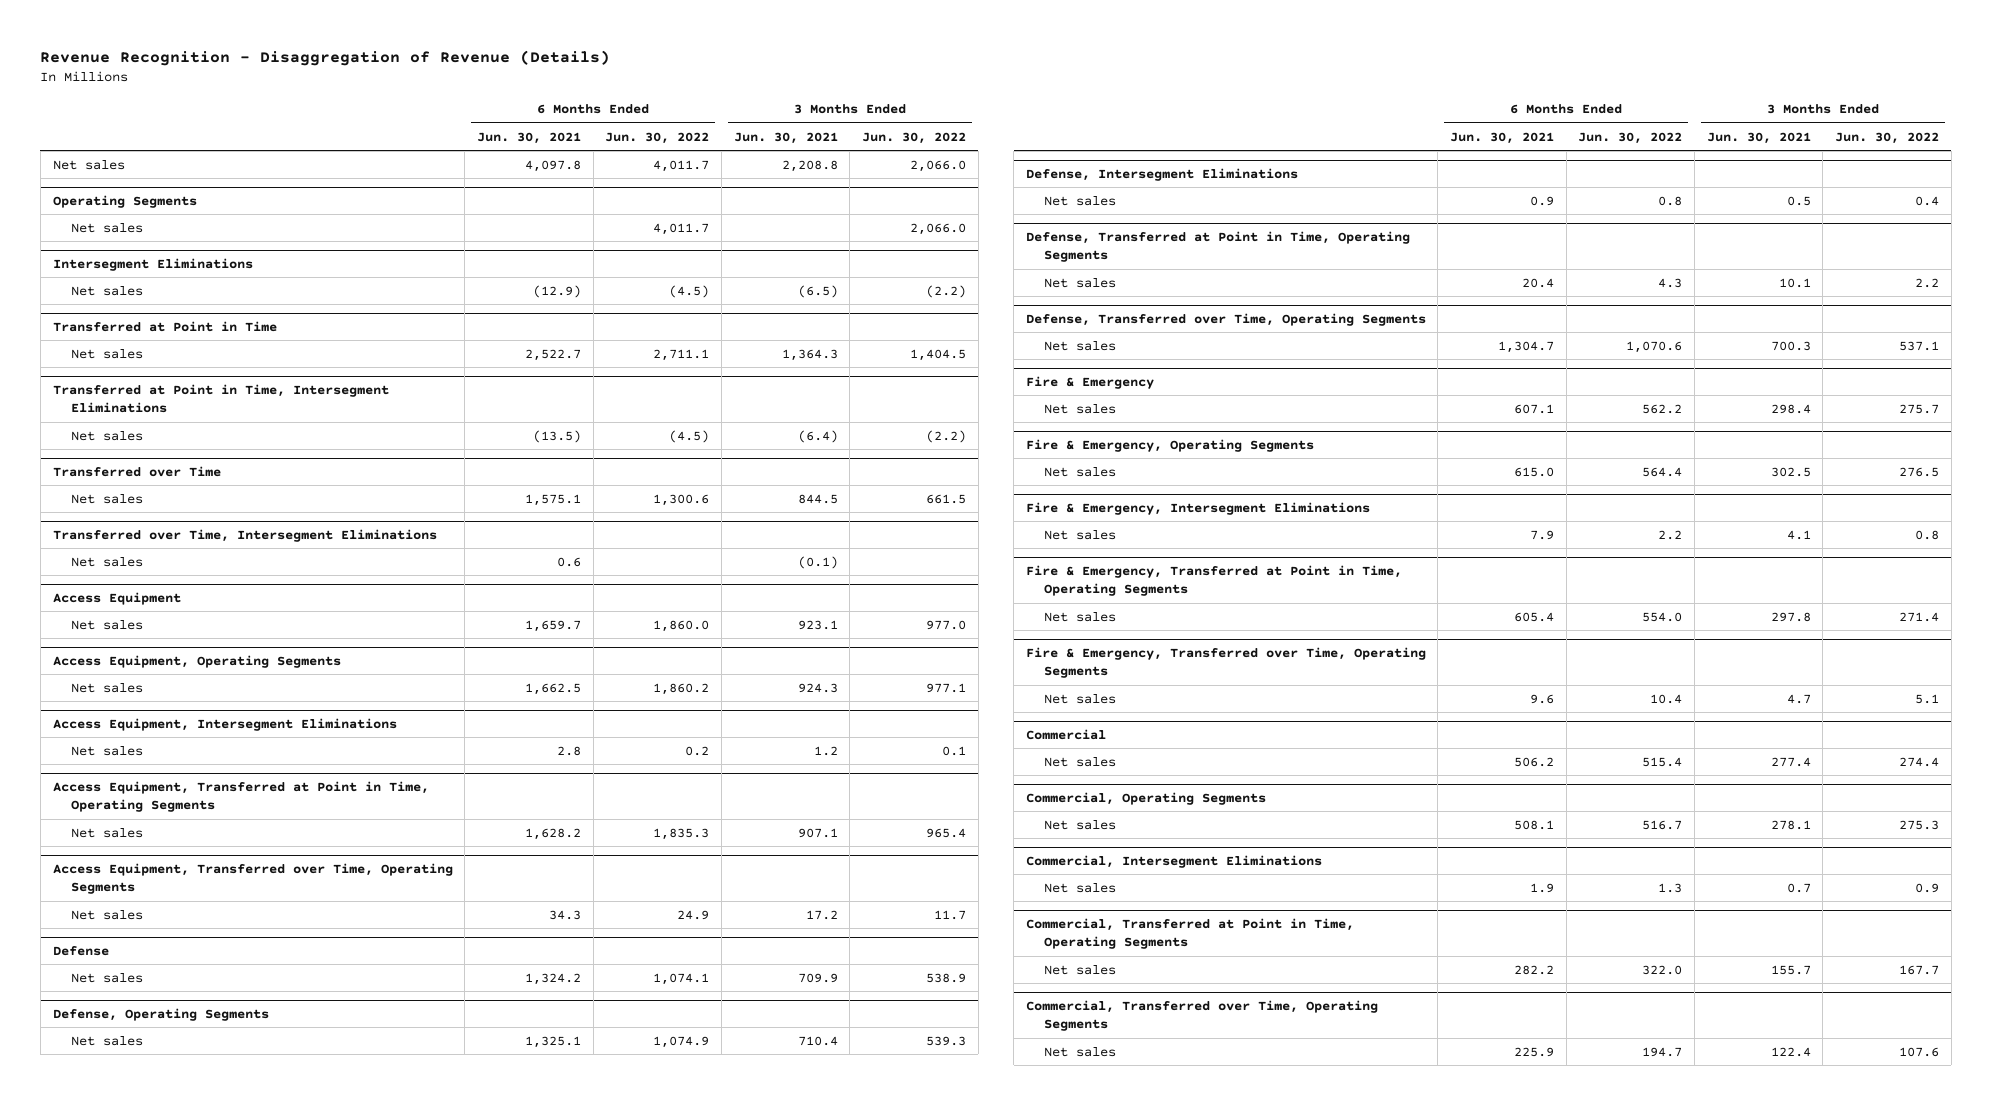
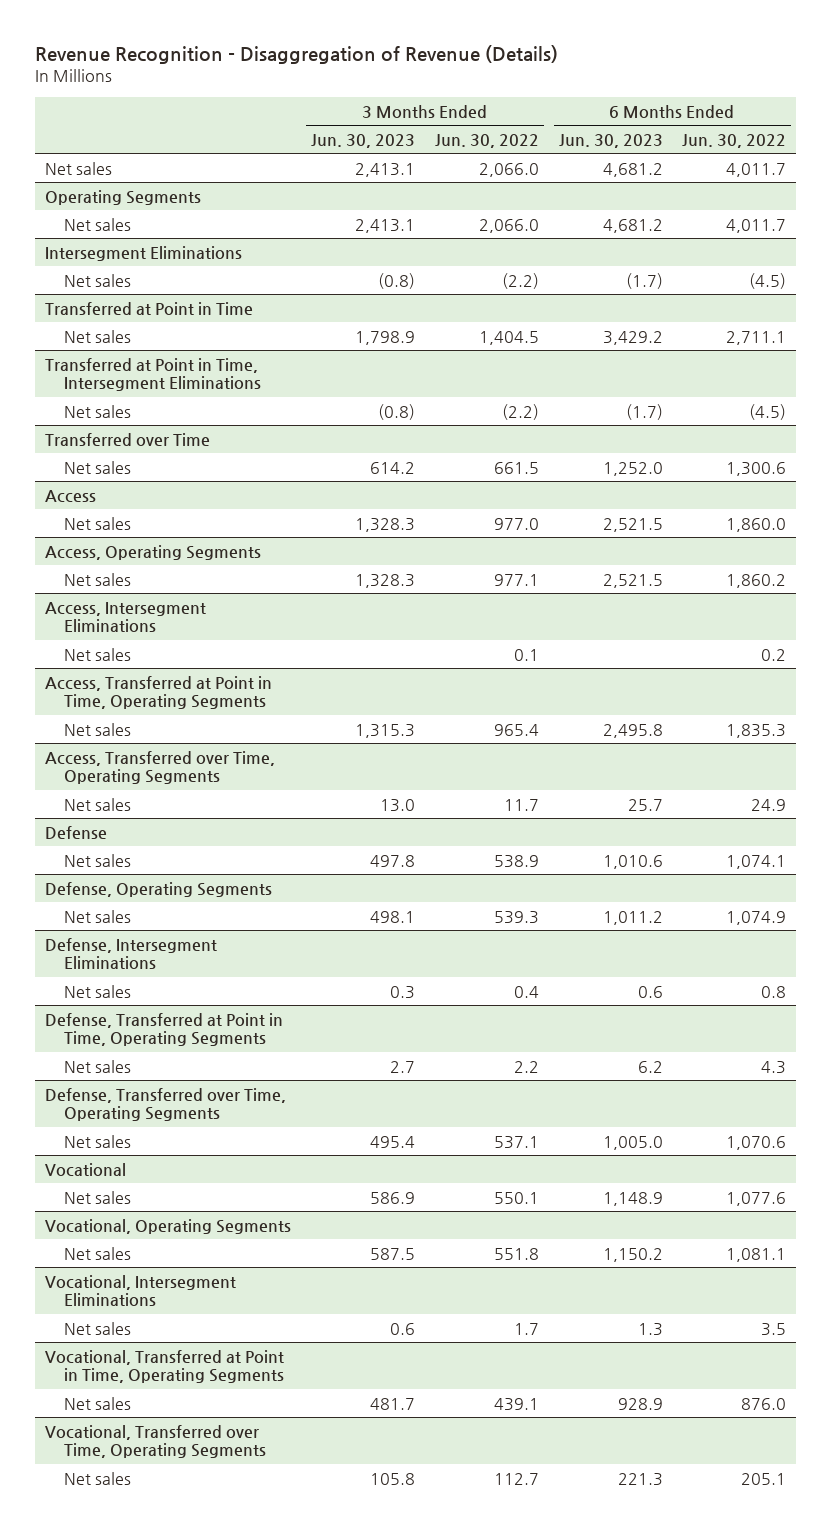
- | 6 Months Ended Jun. 30, 2021 | 6 Months Ended Jun. 30, 2022 | 3 Months Ended Jun. 30, 2021 | 3 Months Ended Jun. 30, 2022
+ | 3 Months Ended Jun. 30, 2023 | 3 Months Ended Jun. 30, 2022 | 6 Months Ended Jun. 30, 2023 | 6 Months Ended Jun. 30, 2022
- Transferred over Time, Intersegment Eliminations
- Net sales | 0.6 | | (0.1) |
- Access Equipment
+ Access
- Access Equipment, Operating Segments
+ Access, Operating Segments
- Access Equipment, Intersegment Eliminations
+ Access, Intersegment Eliminations
- Access Equipment, Transferred at Point in Time, Operating Segments
+ Access, Transferred at Point in Time, Operating Segments
- Access Equipment, Transferred over Time, Operating Segments
+ Access, Transferred over Time, Operating Segments
- Fire & Emergency
- Net sales | 607.1 | 562.2 | 298.4 | 275.7
- Fire & Emergency, Operating Segments
- Net sales | 615.0 | 564.4 | 302.5 | 276.5
- Fire & Emergency, Intersegment Eliminations
- Net sales | 7.9 | 2.2 | 4.1 | 0.8
- Fire & Emergency, Transferred at Point in Time, Operating Segments
- Net sales | 605.4 | 554.0 | 297.8 | 271.4
- Fire & Emergency, Transferred over Time, Operating Segments
- Net sales | 9.6 | 10.4 | 4.7 | 5.1
- Commercial
- Net sales | 506.2 | 515.4 | 277.4 | 274.4
- Commercial, Operating Segments
- Net sales | 508.1 | 516.7 | 278.1 | 275.3
- Commercial, Intersegment Eliminations
- Net sales | 1.9 | 1.3 | 0.7 | 0.9
- Commercial, Transferred at Point in Time, Operating Segments
- Net sales | 282.2 | 322.0 | 155.7 | 167.7
- Commercial, Transferred over Time, Operating Segments
- Net sales | 225.9 | 194.7 | 122.4 | 107.6
+ Vocational
+ Net sales | 586.9 | 550.1 | 1,148.9 | 1,077.6
+ Vocational, Operating Segments
+ Net sales | 587.5 | 551.8 | 1,150.2 | 1,081.1
+ Vocational, Intersegment Eliminations
+ Net sales | 0.6 | 1.7 | 1.3 | 3.5
+ Vocational, Transferred at Point in Time, Operating Segments
+ Net sales | 481.7 | 439.1 | 928.9 | 876.0
+ Vocational, Transferred over Time, Operating Segments
+ Net sales | 105.8 | 112.7 | 221.3 | 205.1

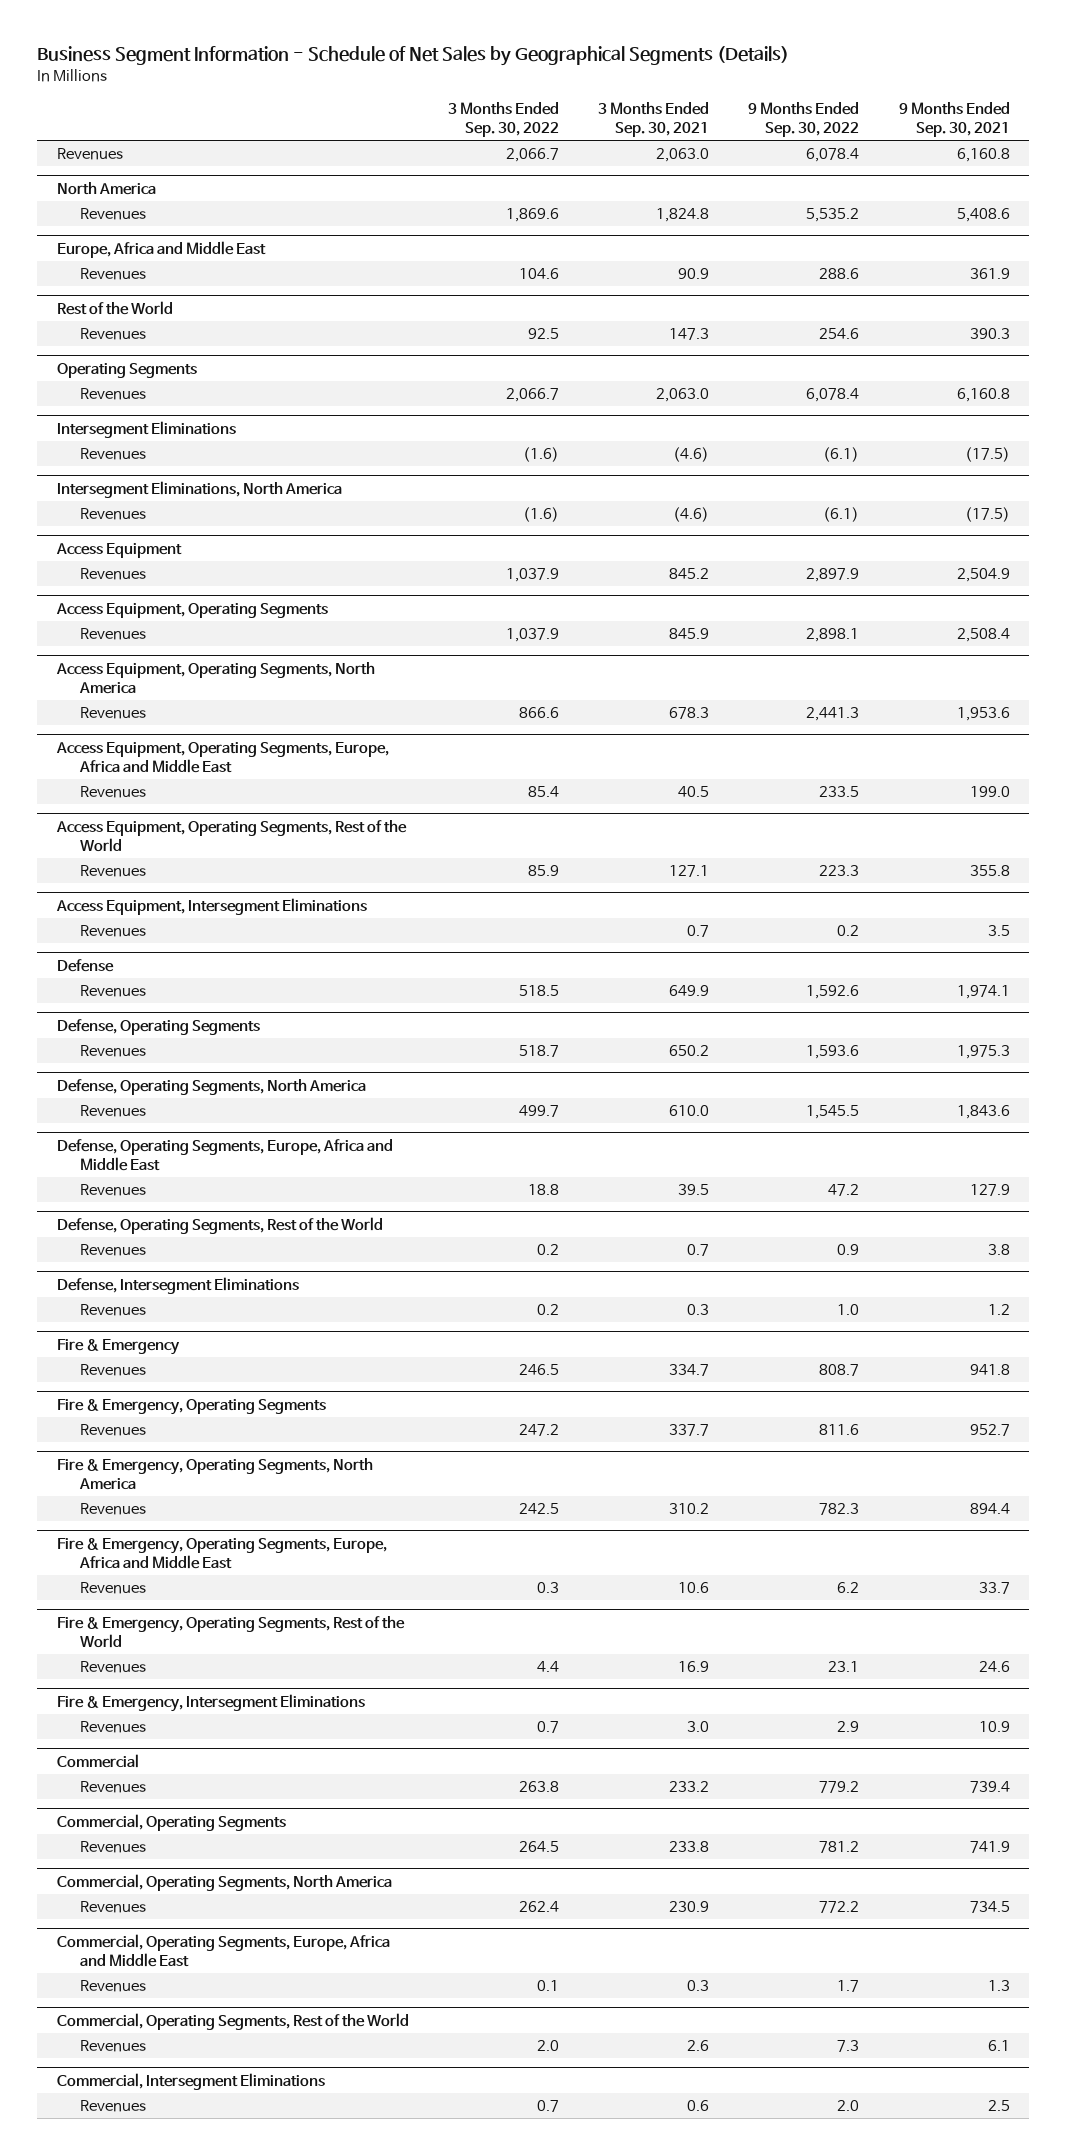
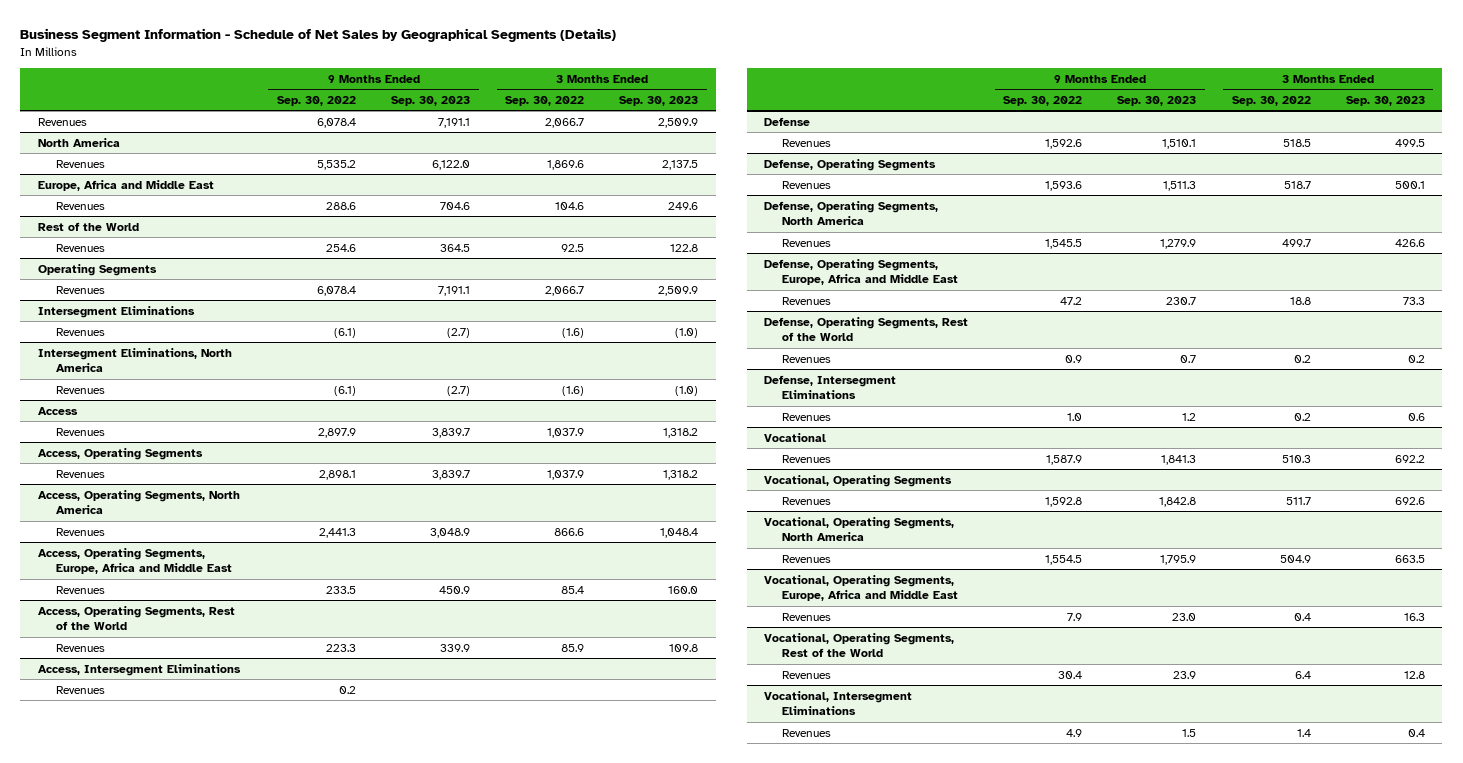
- | 3 Months Ended Sep. 30, 2022 | 3 Months Ended Sep. 30, 2021 | 9 Months Ended Sep. 30, 2022 | 9 Months Ended Sep. 30, 2021
+ | 9 Months Ended Sep. 30, 2022 | 9 Months Ended Sep. 30, 2023 | 3 Months Ended Sep. 30, 2022 | 3 Months Ended Sep. 30, 2023
- Access Equipment
+ Access
- Access Equipment, Operating Segments
+ Access, Operating Segments
- Access Equipment, Operating Segments, North America
+ Access, Operating Segments, North America
- Access Equipment, Operating Segments, Europe, Africa and Middle East
+ Access, Operating Segments, Europe, Africa and Middle East
- Access Equipment, Operating Segments, Rest of the World
+ Access, Operating Segments, Rest of the World
- Access Equipment, Intersegment Eliminations
+ Access, Intersegment Eliminations
- Fire & Emergency
- Revenues | 246.5 | 334.7 | 808.7 | 941.8
- Fire & Emergency, Operating Segments
- Revenues | 247.2 | 337.7 | 811.6 | 952.7
- Fire & Emergency, Operating Segments, North America
- Revenues | 242.5 | 310.2 | 782.3 | 894.4
- Fire & Emergency, Operating Segments, Europe, Africa and Middle East
- Revenues | 0.3 | 10.6 | 6.2 | 33.7
- Fire & Emergency, Operating Segments, Rest of the World
- Revenues | 4.4 | 16.9 | 23.1 | 24.6
- Fire & Emergency, Intersegment Eliminations
- Revenues | 0.7 | 3.0 | 2.9 | 10.9
- Commercial
- Revenues | 263.8 | 233.2 | 779.2 | 739.4
- Commercial, Operating Segments
- Revenues | 264.5 | 233.8 | 781.2 | 741.9
- Commercial, Operating Segments, North America
- Revenues | 262.4 | 230.9 | 772.2 | 734.5
- Commercial, Operating Segments, Europe, Africa and Middle East
- Revenues | 0.1 | 0.3 | 1.7 | 1.3
- Commercial, Operating Segments, Rest of the World
- Revenues | 2.0 | 2.6 | 7.3 | 6.1
- Commercial, Intersegment Eliminations
- Revenues | 0.7 | 0.6 | 2.0 | 2.5
+ Vocational
+ Revenues | 1,587.9 | 1,841.3 | 510.3 | 692.2
+ Vocational, Operating Segments
+ Revenues | 1,592.8 | 1,842.8 | 511.7 | 692.6
+ Vocational, Operating Segments, North America
+ Revenues | 1,554.5 | 1,795.9 | 504.9 | 663.5
+ Vocational, Operating Segments, Europe, Africa and Middle East
+ Revenues | 7.9 | 23.0 | 0.4 | 16.3
+ Vocational, Operating Segments, Rest of the World
+ Revenues | 30.4 | 23.9 | 6.4 | 12.8
+ Vocational, Intersegment Eliminations
+ Revenues | 4.9 | 1.5 | 1.4 | 0.4

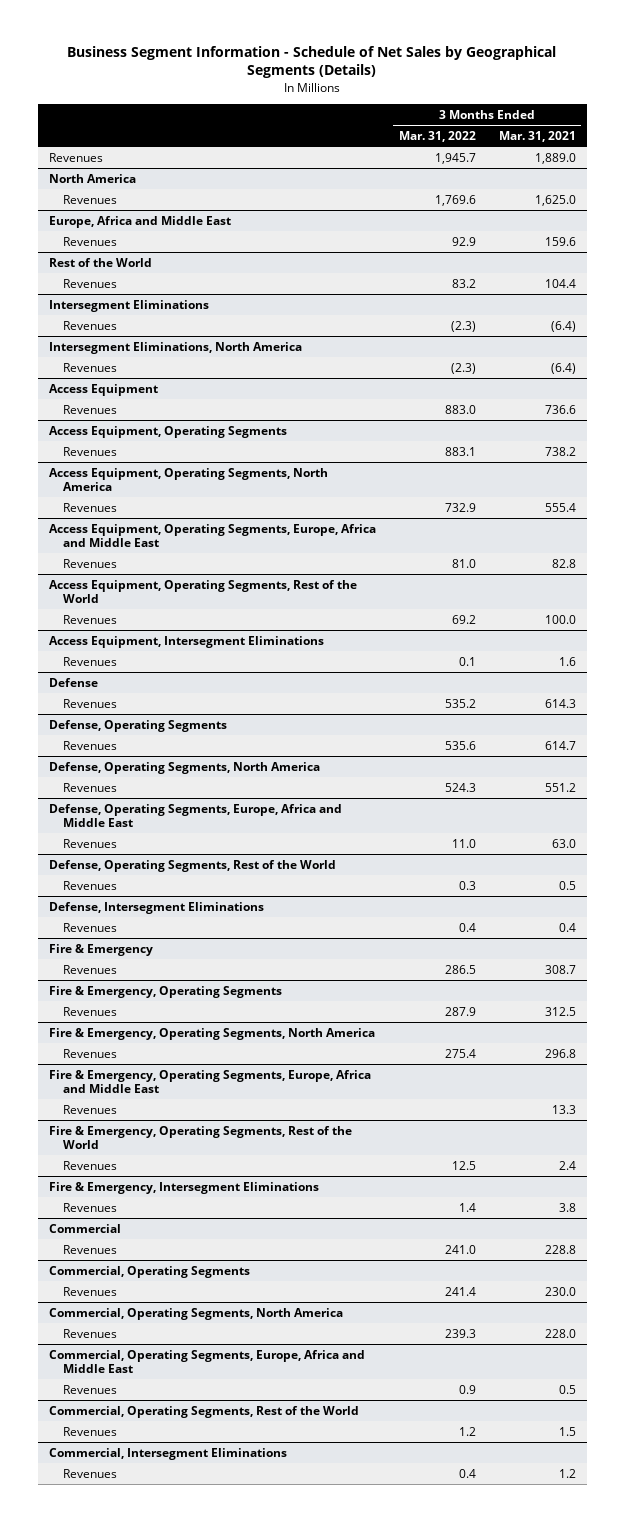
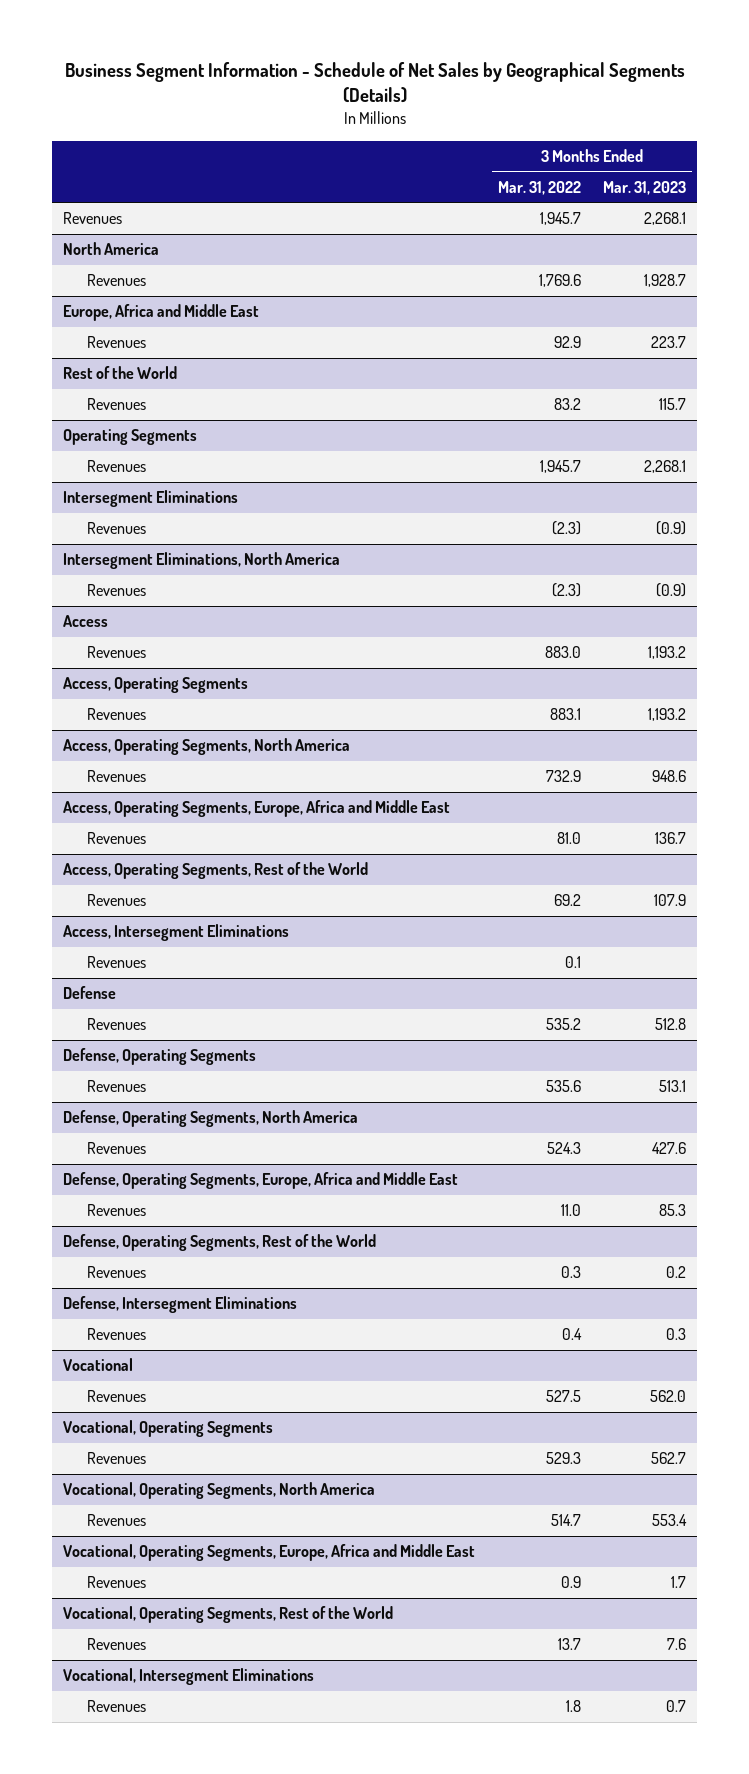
- | 3 Months Ended Mar. 31, 2022 | 3 Months Ended Mar. 31, 2021
+ | 3 Months Ended Mar. 31, 2022 | 3 Months Ended Mar. 31, 2023
+ Operating Segments
+ Revenues | 1,945.7 | 2,268.1
- Access Equipment
+ Access
- Access Equipment, Operating Segments
+ Access, Operating Segments
- Access Equipment, Operating Segments, North America
+ Access, Operating Segments, North America
- Access Equipment, Operating Segments, Europe, Africa and Middle East
+ Access, Operating Segments, Europe, Africa and Middle East
- Access Equipment, Operating Segments, Rest of the World
+ Access, Operating Segments, Rest of the World
- Access Equipment, Intersegment Eliminations
+ Access, Intersegment Eliminations
- Fire & Emergency
- Revenues | 286.5 | 308.7
- Fire & Emergency, Operating Segments
- Revenues | 287.9 | 312.5
- Fire & Emergency, Operating Segments, North America
- Revenues | 275.4 | 296.8
- Fire & Emergency, Operating Segments, Europe, Africa and Middle East
- Revenues | | 13.3
- Fire & Emergency, Operating Segments, Rest of the World
- Revenues | 12.5 | 2.4
- Fire & Emergency, Intersegment Eliminations
- Revenues | 1.4 | 3.8
- Commercial
- Revenues | 241.0 | 228.8
- Commercial, Operating Segments
- Revenues | 241.4 | 230.0
- Commercial, Operating Segments, North America
- Revenues | 239.3 | 228.0
- Commercial, Operating Segments, Europe, Africa and Middle East
+ Vocational
+ Revenues | 527.5 | 562.0
+ Vocational, Operating Segments
+ Revenues | 529.3 | 562.7
+ Vocational, Operating Segments, North America
+ Revenues | 514.7 | 553.4
+ Vocational, Operating Segments, Europe, Africa and Middle East
- Commercial, Operating Segments, Rest of the World
- Revenues | 1.2 | 1.5
- Commercial, Intersegment Eliminations
- Revenues | 0.4 | 1.2
+ Vocational, Operating Segments, Rest of the World
+ Revenues | 13.7 | 7.6
+ Vocational, Intersegment Eliminations
+ Revenues | 1.8 | 0.7

